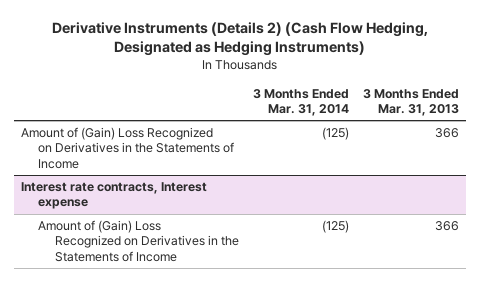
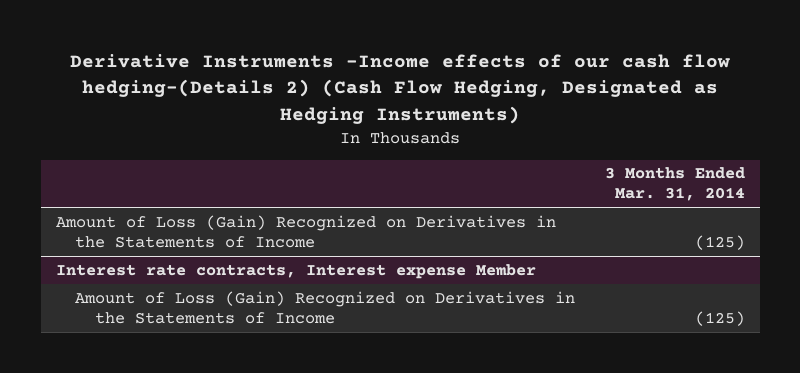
- Derivative Instruments (Details 2) (Cash Flow Hedging, Designated as Hedging Instruments)
+ Derivative Instruments -Income effects of our cash flow hedging-(Details 2) (Cash Flow Hedging, Designated as Hedging Instruments)
- | 3 Months Ended Mar. 31, 2014 | 3 Months Ended Mar. 31, 2013
+ | 3 Months Ended Mar. 31, 2014
- Amount of (Gain) Loss Recognized on Derivatives in the Statements of Income | (125) | 366
- Interest rate contracts, Interest expense
- Amount of (Gain) Loss Recognized on Derivatives in the Statements of Income | (125) | 366
+ Amount of Loss (Gain) Recognized on Derivatives in the Statements of Income | (125)
+ Interest rate contracts, Interest expense Member
+ Amount of Loss (Gain) Recognized on Derivatives in the Statements of Income | (125)

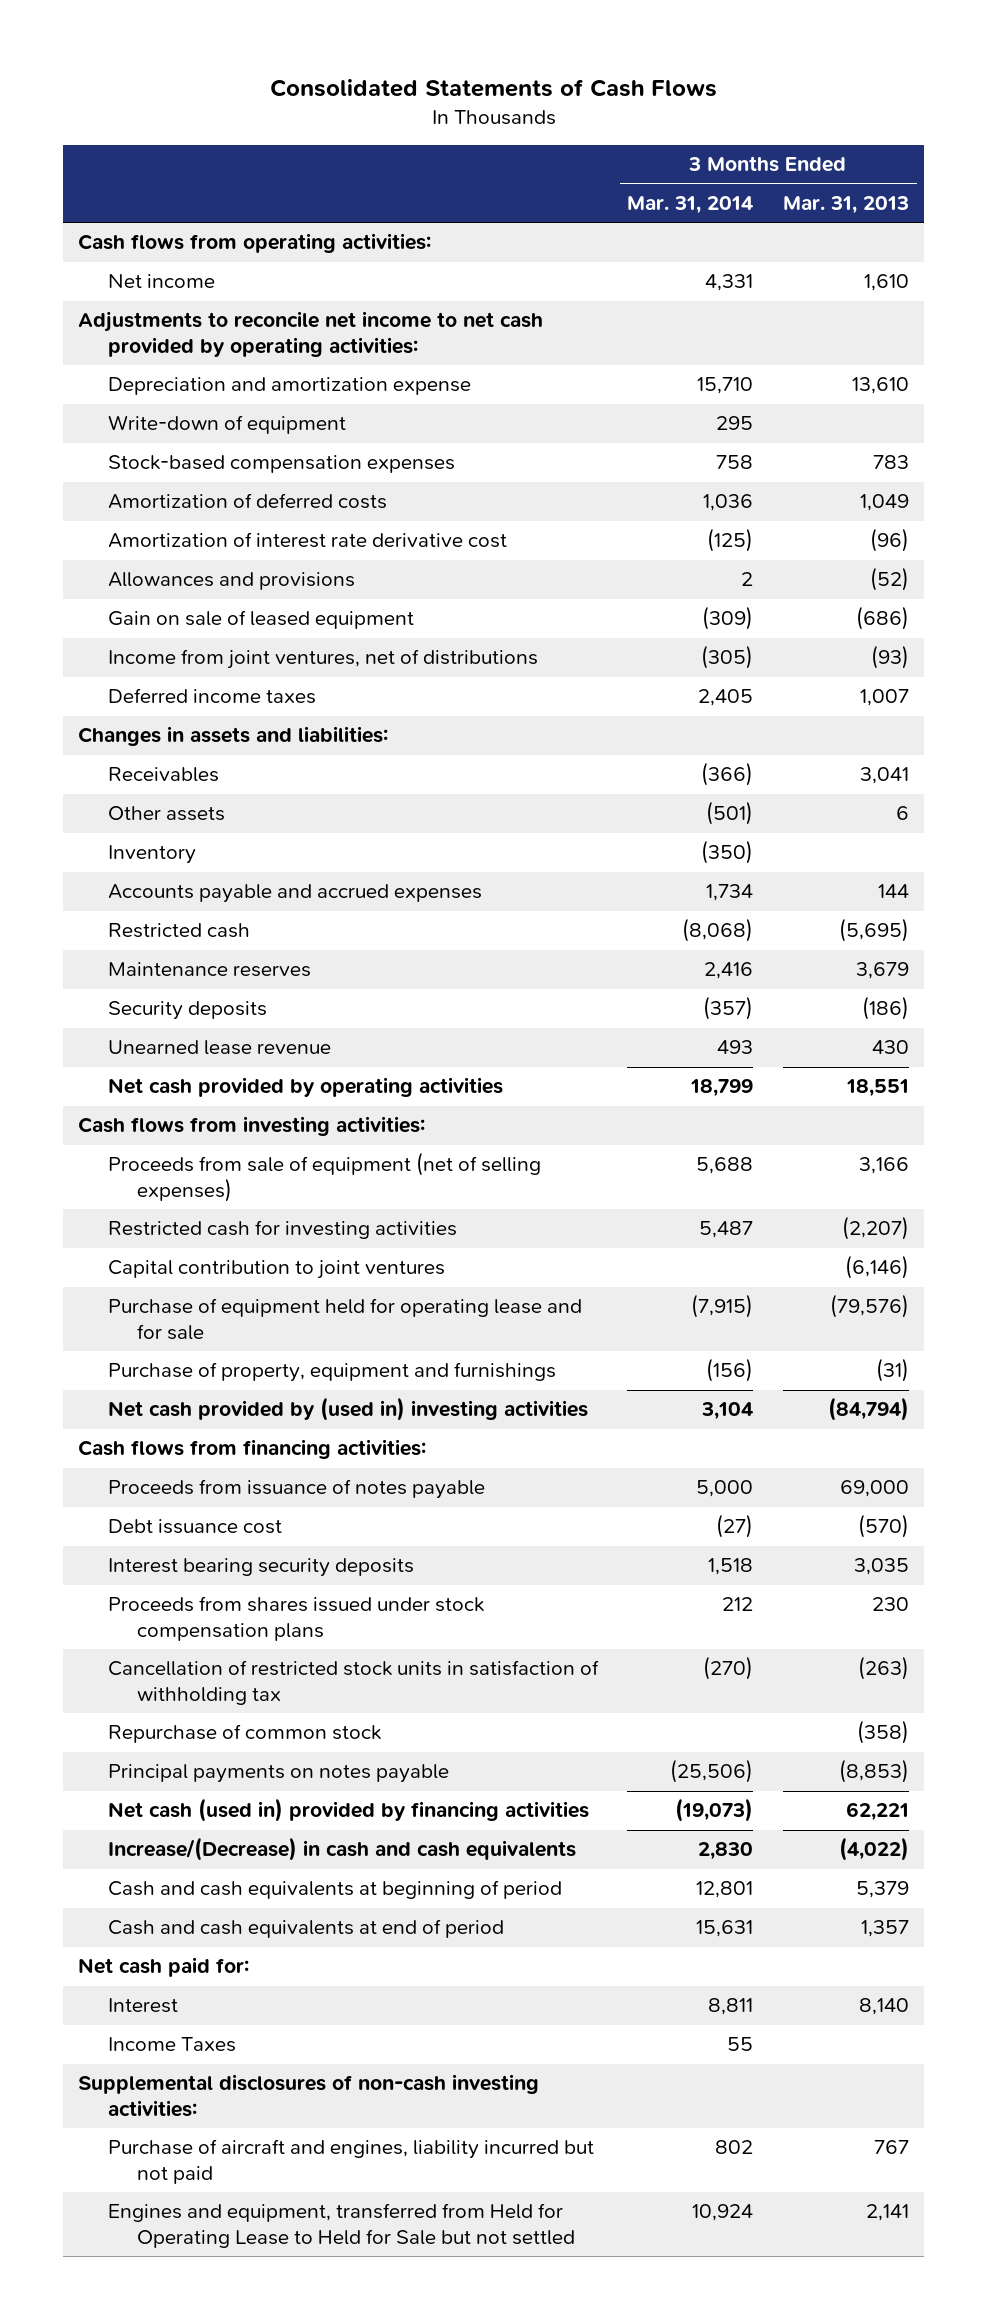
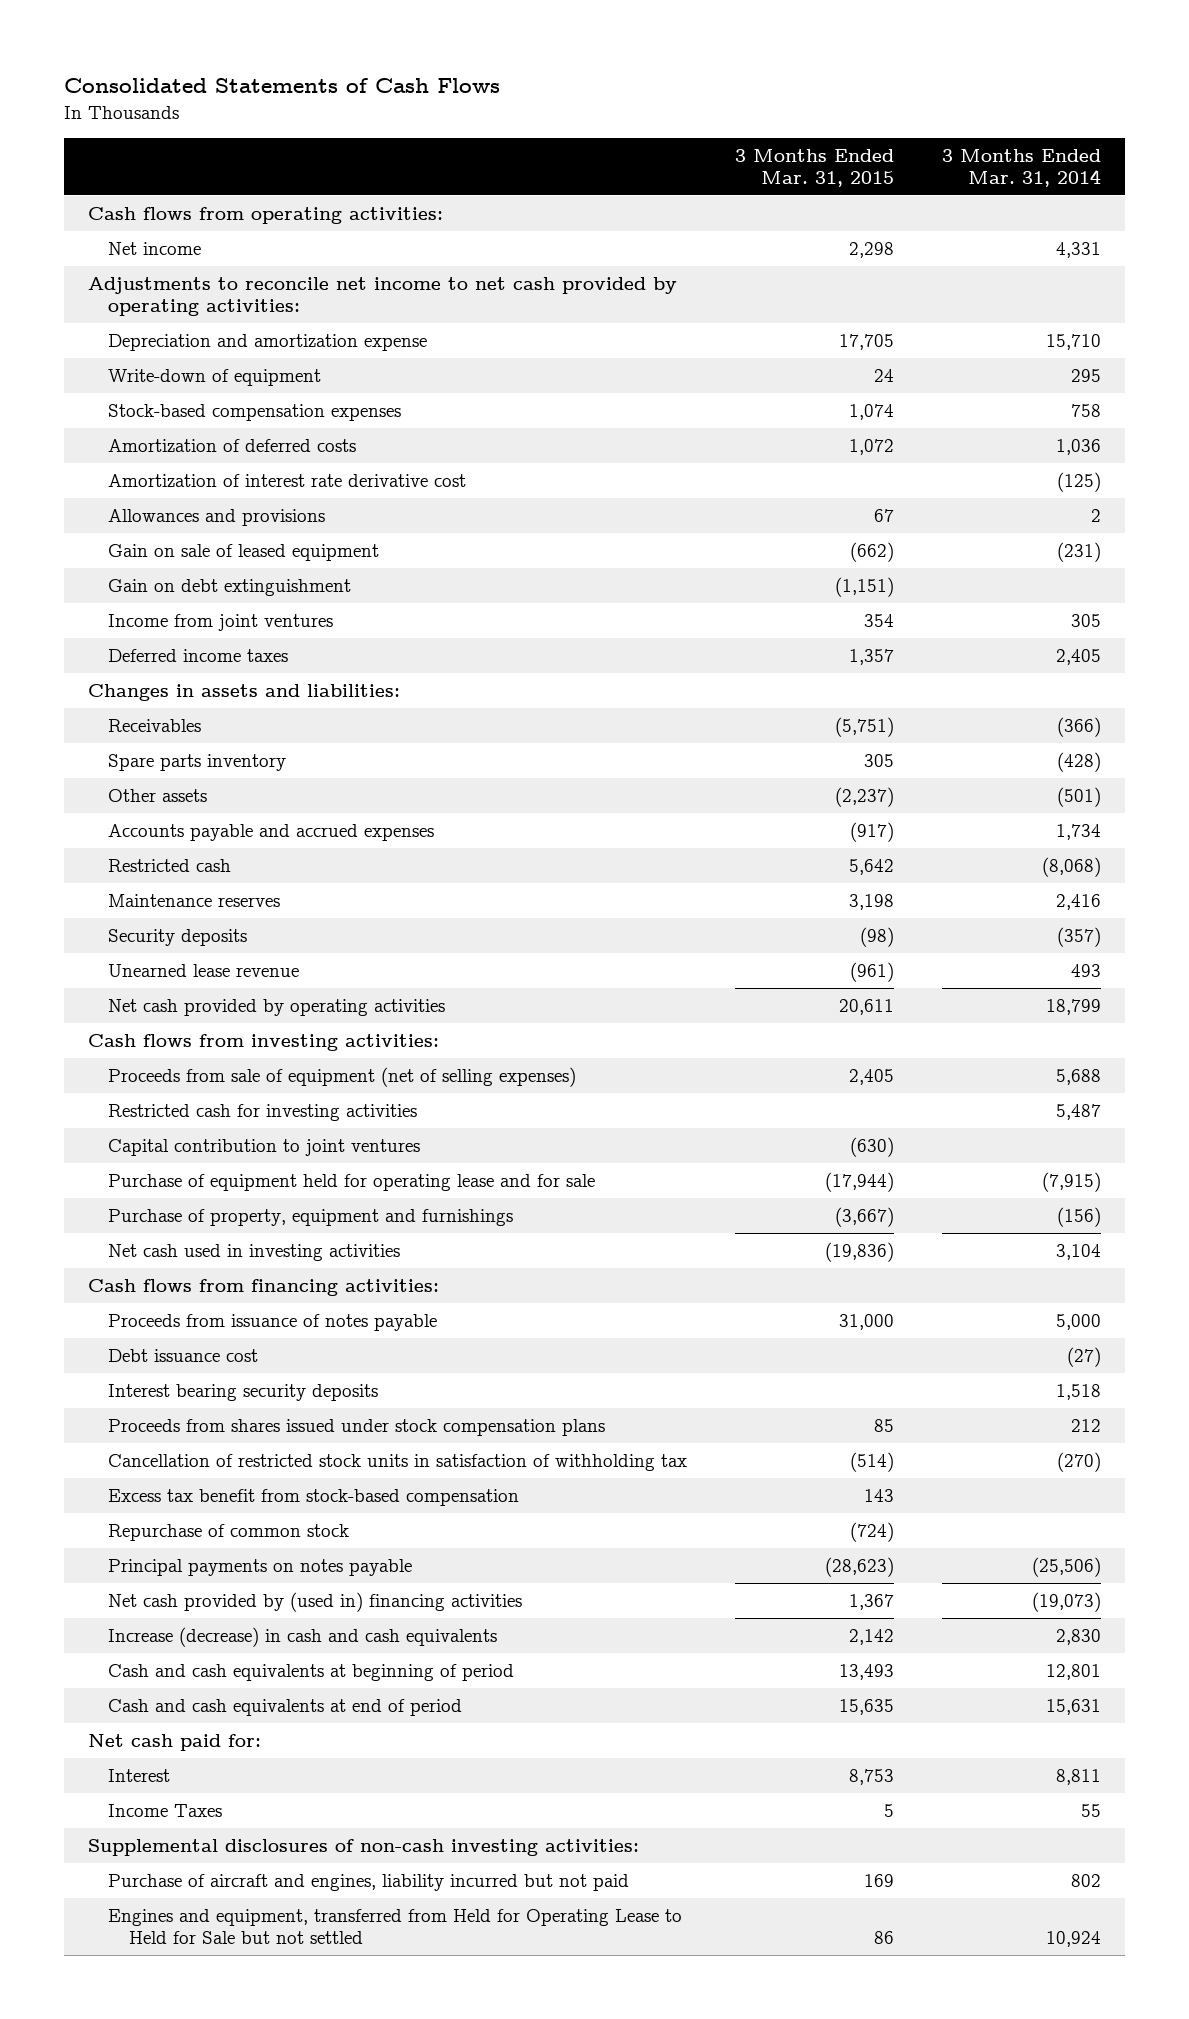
- | 3 Months Ended Mar. 31, 2014 | 3 Months Ended Mar. 31, 2013
+ | 3 Months Ended Mar. 31, 2015 | 3 Months Ended Mar. 31, 2014
- Gain on sale of leased equipment | (309) | (686)
- Income from joint ventures, net of distributions | (305) | (93)
+ Gain on sale of leased equipment | (662) | (231)
+ Gain on debt extinguishment | (1,151) |
+ Income from joint ventures | 354 | 305
+ Spare parts inventory | 305 | (428)
- Inventory | (350) |
- Net cash provided by (used in) investing activities | 3,104 | (84,794)
+ Net cash used in investing activities | (19,836) | 3,104
+ Excess tax benefit from stock-based compensation | 143 |
- Net cash (used in) provided by financing activities | (19,073) | 62,221
- Increase/(Decrease) in cash and cash equivalents | 2,830 | (4,022)
+ Net cash provided by (used in) financing activities | 1,367 | (19,073)
+ Increase (decrease) in cash and cash equivalents | 2,142 | 2,830

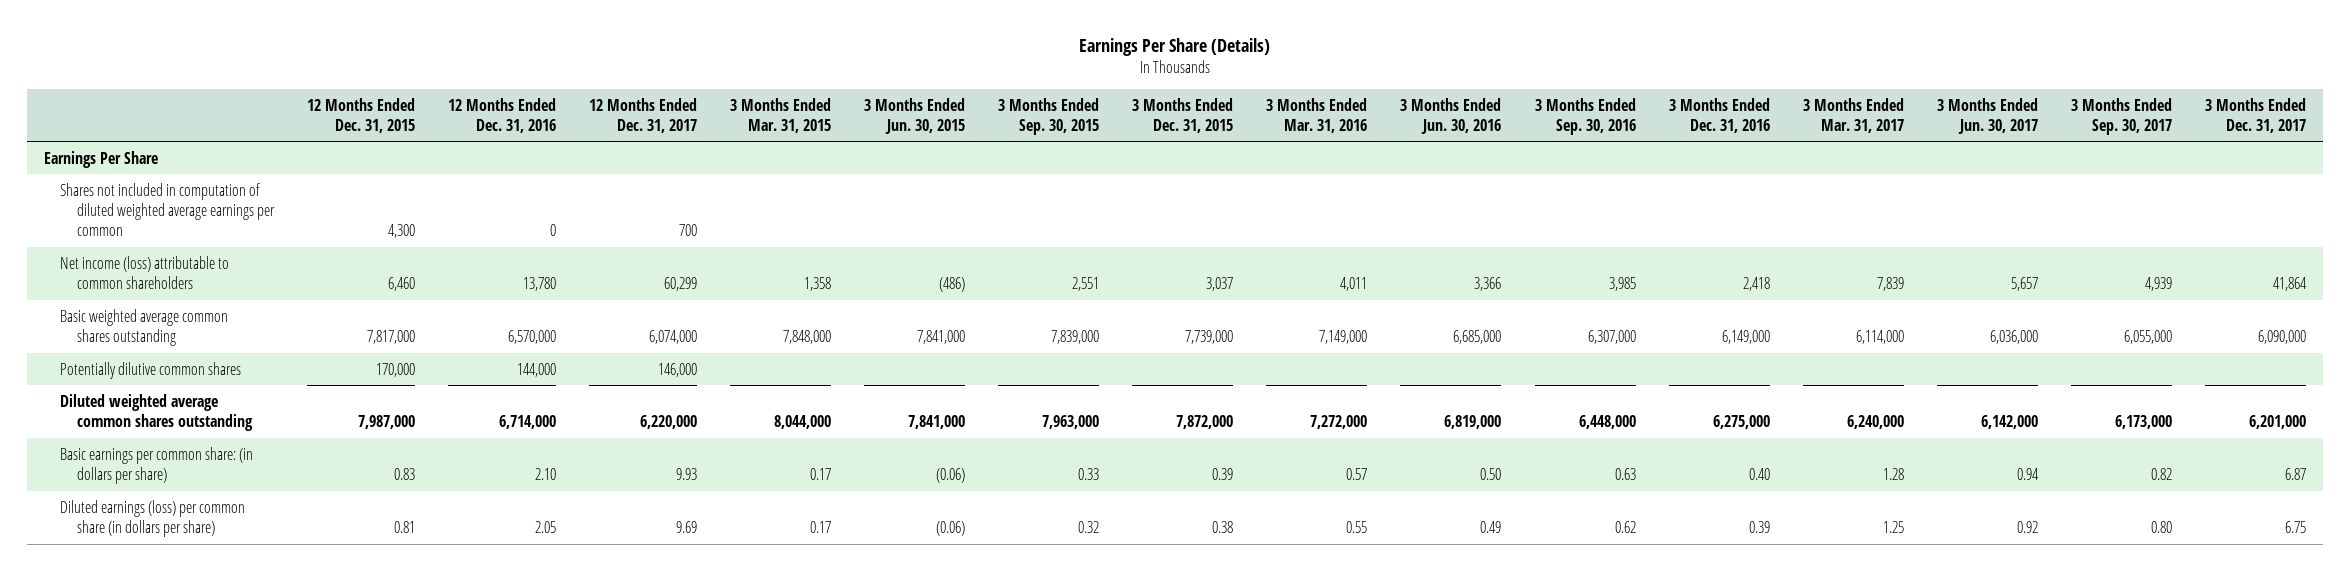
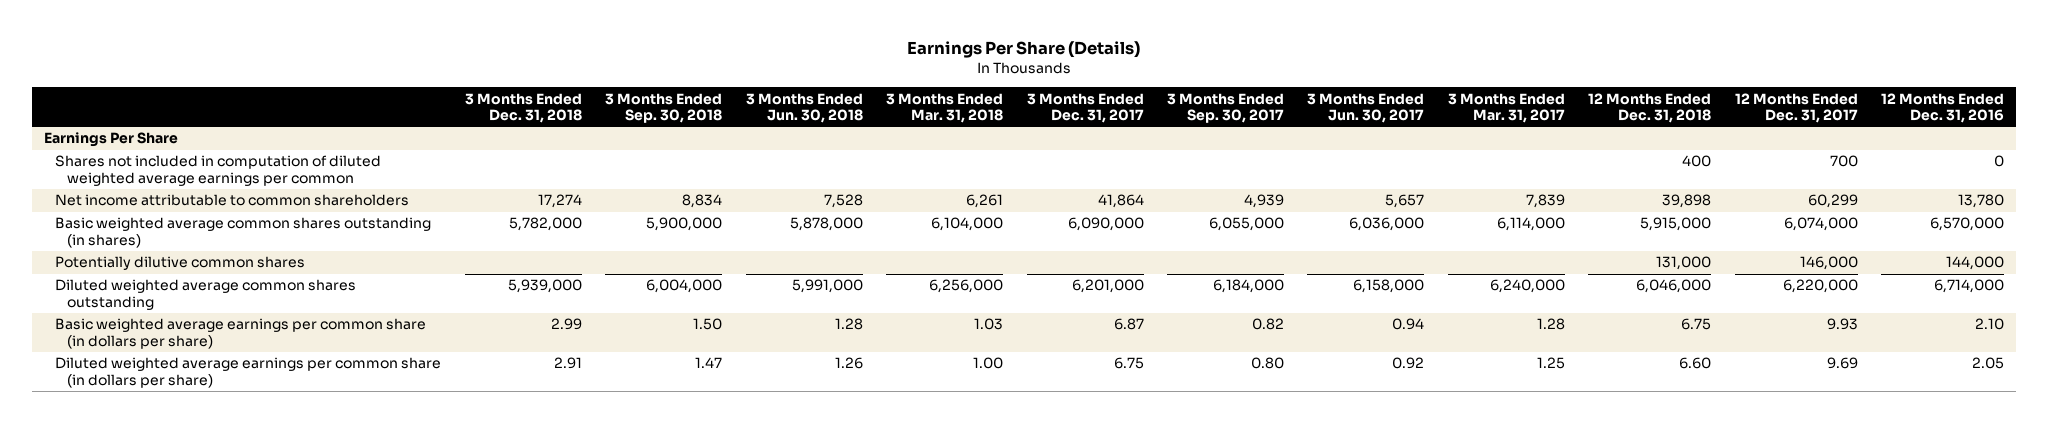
- | 12 Months Ended Dec. 31, 2015 | 12 Months Ended Dec. 31, 2016 | 12 Months Ended Dec. 31, 2017 | 3 Months Ended Mar. 31, 2015 | 3 Months Ended Jun. 30, 2015 | 3 Months Ended Sep. 30, 2015 | 3 Months Ended Dec. 31, 2015 | 3 Months Ended Mar. 31, 2016 | 3 Months Ended Jun. 30, 2016 | 3 Months Ended Sep. 30, 2016 | 3 Months Ended Dec. 31, 2016 | 3 Months Ended Mar. 31, 2017 | 3 Months Ended Jun. 30, 2017 | 3 Months Ended Sep. 30, 2017 | 3 Months Ended Dec. 31, 2017
+ | 3 Months Ended Dec. 31, 2018 | 3 Months Ended Sep. 30, 2018 | 3 Months Ended Jun. 30, 2018 | 3 Months Ended Mar. 31, 2018 | 3 Months Ended Dec. 31, 2017 | 3 Months Ended Sep. 30, 2017 | 3 Months Ended Jun. 30, 2017 | 3 Months Ended Mar. 31, 2017 | 12 Months Ended Dec. 31, 2018 | 12 Months Ended Dec. 31, 2017 | 12 Months Ended Dec. 31, 2016
- Net income (loss) attributable to common shareholders | 6,460 | 13,780 | 60,299 | 1,358 | (486) | 2,551 | 3,037 | 4,011 | 3,366 | 3,985 | 2,418 | 7,839 | 5,657 | 4,939 | 41,864
- Basic weighted average common shares outstanding | 7,817,000 | 6,570,000 | 6,074,000 | 7,848,000 | 7,841,000 | 7,839,000 | 7,739,000 | 7,149,000 | 6,685,000 | 6,307,000 | 6,149,000 | 6,114,000 | 6,036,000 | 6,055,000 | 6,090,000
+ Net income attributable to common shareholders | 17,274 | 8,834 | 7,528 | 6,261 | 41,864 | 4,939 | 5,657 | 7,839 | 39,898 | 60,299 | 13,780
+ Basic weighted average common shares outstanding (in shares) | 5,782,000 | 5,900,000 | 5,878,000 | 6,104,000 | 6,090,000 | 6,055,000 | 6,036,000 | 6,114,000 | 5,915,000 | 6,074,000 | 6,570,000
- Diluted weighted average common shares outstanding | 7,987,000 | 6,714,000 | 6,220,000 | 8,044,000 | 7,841,000 | 7,963,000 | 7,872,000 | 7,272,000 | 6,819,000 | 6,448,000 | 6,275,000 | 6,240,000 | 6,142,000 | 6,173,000 | 6,201,000
- Basic earnings per common share: (in dollars per share) | 0.83 | 2.10 | 9.93 | 0.17 | (0.06) | 0.33 | 0.39 | 0.57 | 0.50 | 0.63 | 0.40 | 1.28 | 0.94 | 0.82 | 6.87
- Diluted earnings (loss) per common share (in dollars per share) | 0.81 | 2.05 | 9.69 | 0.17 | (0.06) | 0.32 | 0.38 | 0.55 | 0.49 | 0.62 | 0.39 | 1.25 | 0.92 | 0.80 | 6.75
+ Diluted weighted average common shares outstanding | 5,939,000 | 6,004,000 | 5,991,000 | 6,256,000 | 6,201,000 | 6,184,000 | 6,158,000 | 6,240,000 | 6,046,000 | 6,220,000 | 6,714,000
+ Basic weighted average earnings per common share (in dollars per share) | 2.99 | 1.50 | 1.28 | 1.03 | 6.87 | 0.82 | 0.94 | 1.28 | 6.75 | 9.93 | 2.10
+ Diluted weighted average earnings per common share (in dollars per share) | 2.91 | 1.47 | 1.26 | 1.00 | 6.75 | 0.80 | 0.92 | 1.25 | 6.60 | 9.69 | 2.05

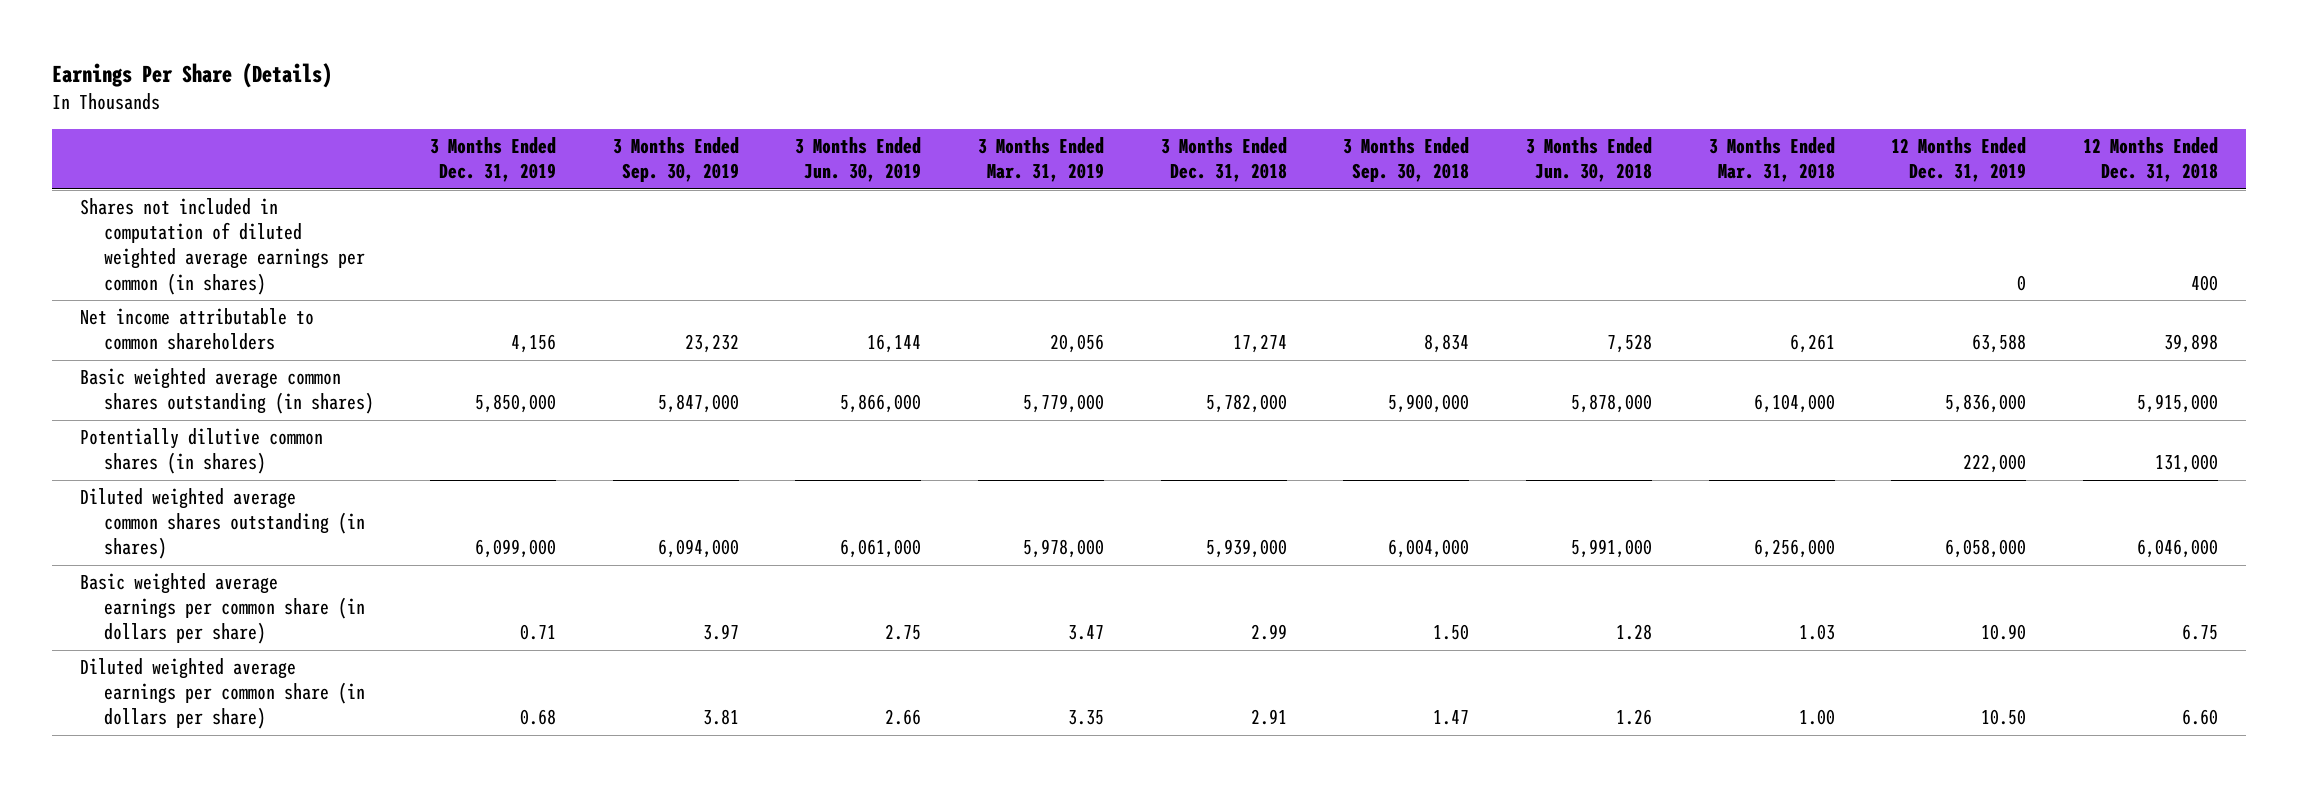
- | 3 Months Ended Dec. 31, 2018 | 3 Months Ended Sep. 30, 2018 | 3 Months Ended Jun. 30, 2018 | 3 Months Ended Mar. 31, 2018 | 3 Months Ended Dec. 31, 2017 | 3 Months Ended Sep. 30, 2017 | 3 Months Ended Jun. 30, 2017 | 3 Months Ended Mar. 31, 2017 | 12 Months Ended Dec. 31, 2018 | 12 Months Ended Dec. 31, 2017 | 12 Months Ended Dec. 31, 2016
+ | 3 Months Ended Dec. 31, 2019 | 3 Months Ended Sep. 30, 2019 | 3 Months Ended Jun. 30, 2019 | 3 Months Ended Mar. 31, 2019 | 3 Months Ended Dec. 31, 2018 | 3 Months Ended Sep. 30, 2018 | 3 Months Ended Jun. 30, 2018 | 3 Months Ended Mar. 31, 2018 | 12 Months Ended Dec. 31, 2019 | 12 Months Ended Dec. 31, 2018
- Earnings Per Share
- Shares not included in computation of diluted weighted average earnings per common | | | | | | | | | 400 | 700 | 0
+ Shares not included in computation of diluted weighted average earnings per common (in shares) | | | | | | | | | 0 | 400
- Potentially dilutive common shares | | | | | | | | | 131,000 | 146,000 | 144,000
- Diluted weighted average common shares outstanding | 5,939,000 | 6,004,000 | 5,991,000 | 6,256,000 | 6,201,000 | 6,184,000 | 6,158,000 | 6,240,000 | 6,046,000 | 6,220,000 | 6,714,000
+ Potentially dilutive common shares (in shares) | | | | | | | | | 222,000 | 131,000
+ Diluted weighted average common shares outstanding (in shares) | 6,099,000 | 6,094,000 | 6,061,000 | 5,978,000 | 5,939,000 | 6,004,000 | 5,991,000 | 6,256,000 | 6,058,000 | 6,046,000

